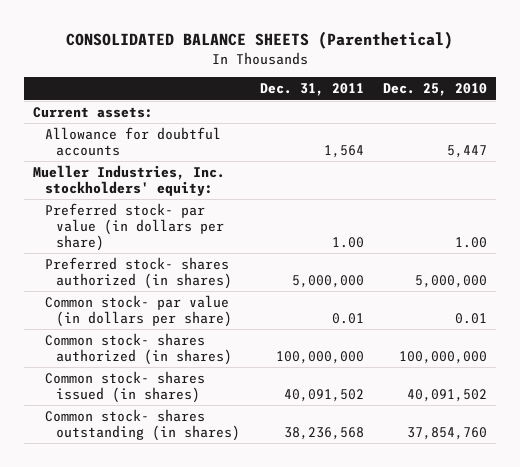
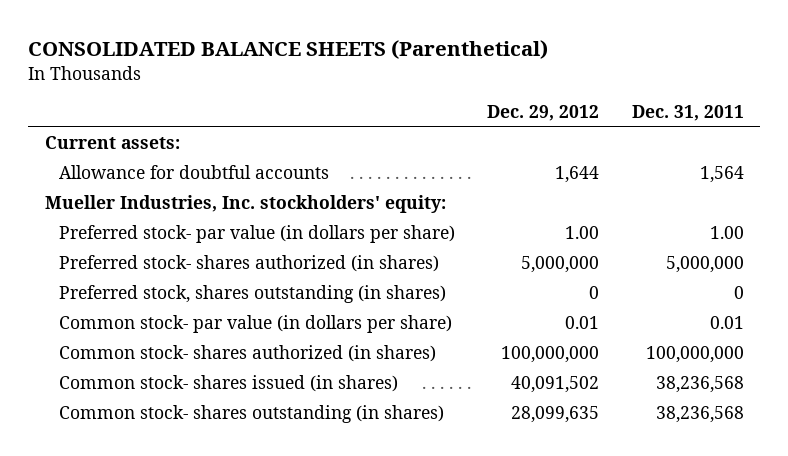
- | Dec. 31, 2011 | Dec. 25, 2010
+ | Dec. 29, 2012 | Dec. 31, 2011
+ Preferred stock, shares outstanding (in shares) | 0 | 0
- Common stock- shares issued (in shares) | 40,091,502 | 40,091,502
+ Common stock- shares issued (in shares) | 40,091,502 | 38,236,568

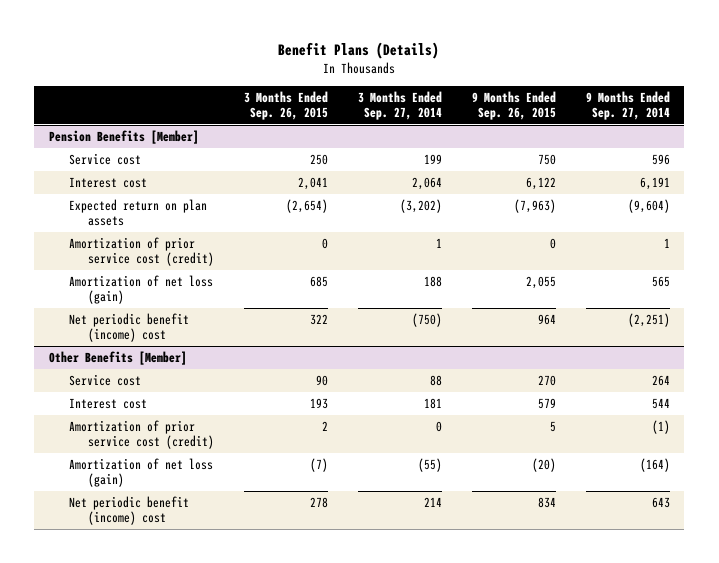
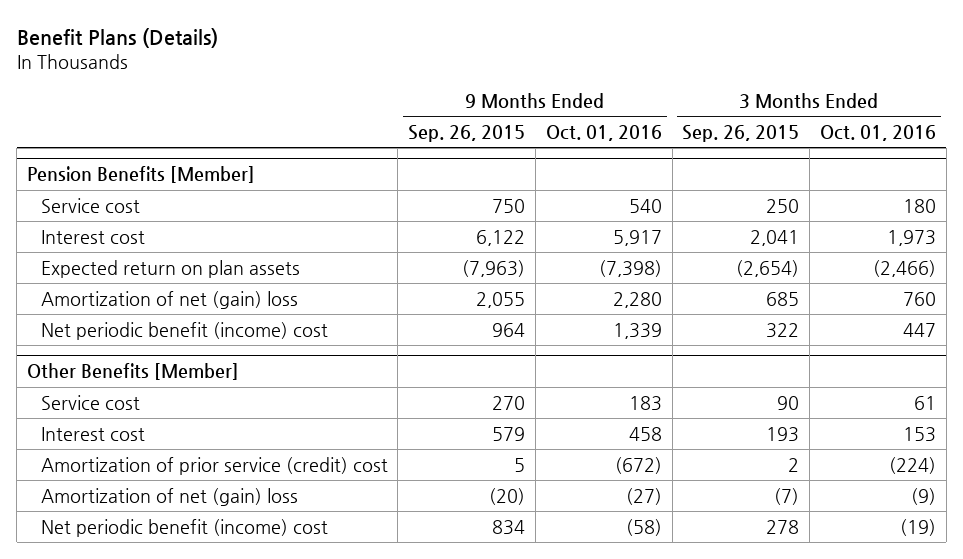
- | 3 Months Ended Sep. 26, 2015 | 3 Months Ended Sep. 27, 2014 | 9 Months Ended Sep. 26, 2015 | 9 Months Ended Sep. 27, 2014
+ | 9 Months Ended Sep. 26, 2015 | 9 Months Ended Oct. 01, 2016 | 3 Months Ended Sep. 26, 2015 | 3 Months Ended Oct. 01, 2016
@ Pension Benefits [Member]
- Amortization of prior service cost (credit) | 0 | 1 | 0 | 1
- Amortization of net loss (gain) | 685 | 188 | 2,055 | 565
+ Amortization of net (gain) loss | 2,055 | 2,280 | 685 | 760
@ Other Benefits [Member]
- Amortization of prior service cost (credit) | 2 | 0 | 5 | (1)
- Amortization of net loss (gain) | (7) | (55) | (20) | (164)
+ Amortization of prior service (credit) cost | 5 | (672) | 2 | (224)
+ Amortization of net (gain) loss | (20) | (27) | (7) | (9)

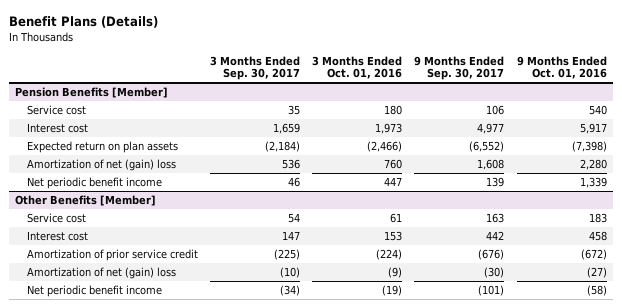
- | 9 Months Ended Sep. 26, 2015 | 9 Months Ended Oct. 01, 2016 | 3 Months Ended Sep. 26, 2015 | 3 Months Ended Oct. 01, 2016
+ | 3 Months Ended Sep. 30, 2017 | 3 Months Ended Oct. 01, 2016 | 9 Months Ended Sep. 30, 2017 | 9 Months Ended Oct. 01, 2016
@ Pension Benefits [Member]
- Net periodic benefit (income) cost | 964 | 1,339 | 322 | 447
+ Net periodic benefit income | 46 | 447 | 139 | 1,339
@ Other Benefits [Member]
- Amortization of prior service (credit) cost | 5 | (672) | 2 | (224)
+ Amortization of prior service credit | (225) | (224) | (676) | (672)
- Net periodic benefit (income) cost | 834 | (58) | 278 | (19)
+ Net periodic benefit income | (34) | (19) | (101) | (58)

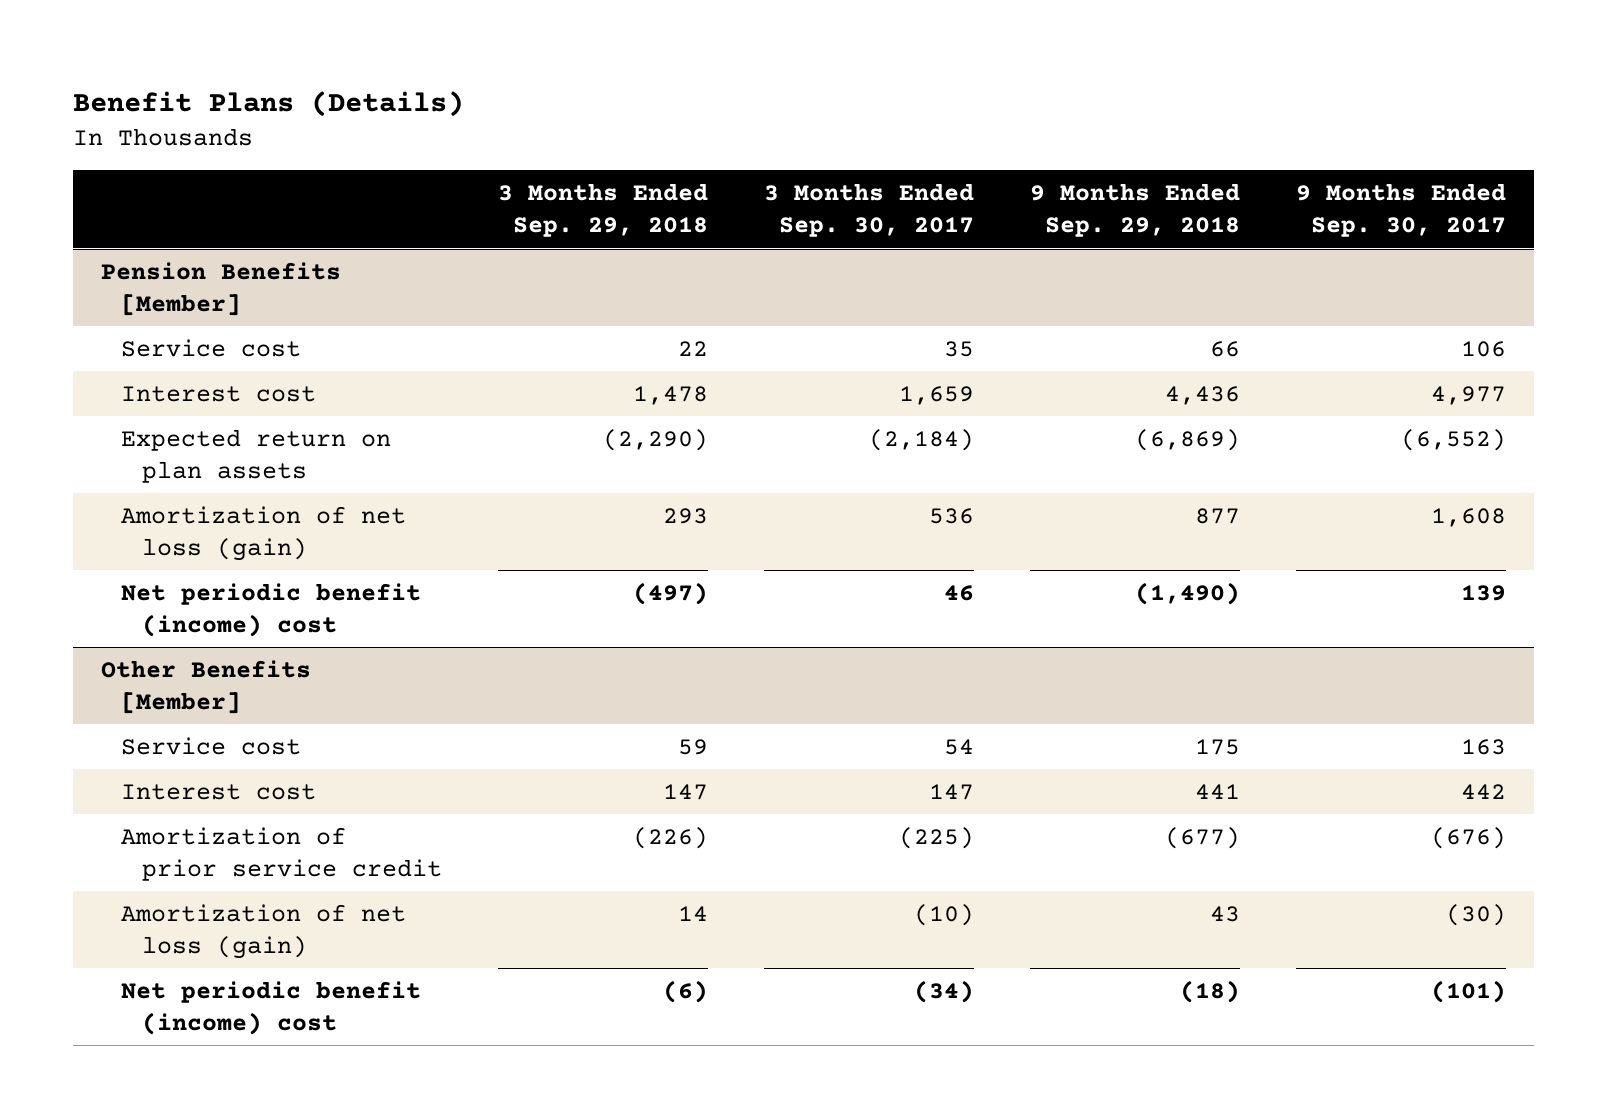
- | 3 Months Ended Sep. 30, 2017 | 3 Months Ended Oct. 01, 2016 | 9 Months Ended Sep. 30, 2017 | 9 Months Ended Oct. 01, 2016
+ | 3 Months Ended Sep. 29, 2018 | 3 Months Ended Sep. 30, 2017 | 9 Months Ended Sep. 29, 2018 | 9 Months Ended Sep. 30, 2017
@ Pension Benefits [Member]
- Amortization of net (gain) loss | 536 | 760 | 1,608 | 2,280
- Net periodic benefit income | 46 | 447 | 139 | 1,339
+ Amortization of net loss (gain) | 293 | 536 | 877 | 1,608
+ Net periodic benefit (income) cost | (497) | 46 | (1,490) | 139
@ Other Benefits [Member]
- Amortization of net (gain) loss | (10) | (9) | (30) | (27)
- Net periodic benefit income | (34) | (19) | (101) | (58)
+ Amortization of net loss (gain) | 14 | (10) | 43 | (30)
+ Net periodic benefit (income) cost | (6) | (34) | (18) | (101)

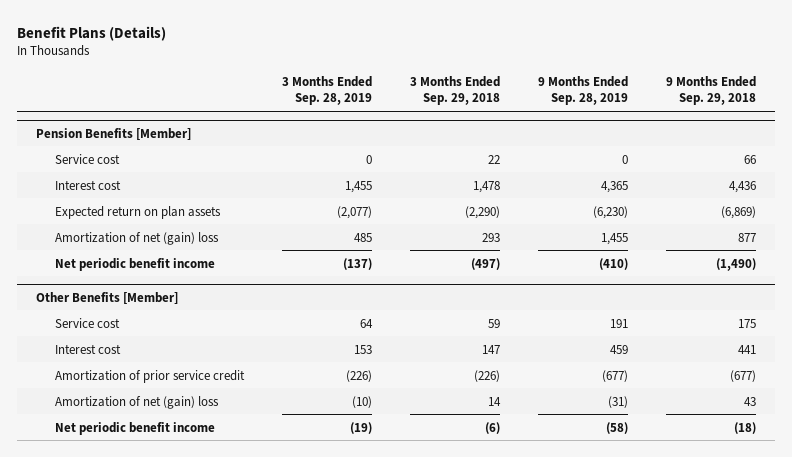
- | 3 Months Ended Sep. 29, 2018 | 3 Months Ended Sep. 30, 2017 | 9 Months Ended Sep. 29, 2018 | 9 Months Ended Sep. 30, 2017
+ | 3 Months Ended Sep. 28, 2019 | 3 Months Ended Sep. 29, 2018 | 9 Months Ended Sep. 28, 2019 | 9 Months Ended Sep. 29, 2018
@ Pension Benefits [Member]
- Amortization of net loss (gain) | 293 | 536 | 877 | 1,608
- Net periodic benefit (income) cost | (497) | 46 | (1,490) | 139
+ Amortization of net (gain) loss | 485 | 293 | 1,455 | 877
+ Net periodic benefit income | (137) | (497) | (410) | (1,490)
@ Other Benefits [Member]
- Amortization of net loss (gain) | 14 | (10) | 43 | (30)
- Net periodic benefit (income) cost | (6) | (34) | (18) | (101)
+ Amortization of net (gain) loss | (10) | 14 | (31) | 43
+ Net periodic benefit income | (19) | (6) | (58) | (18)

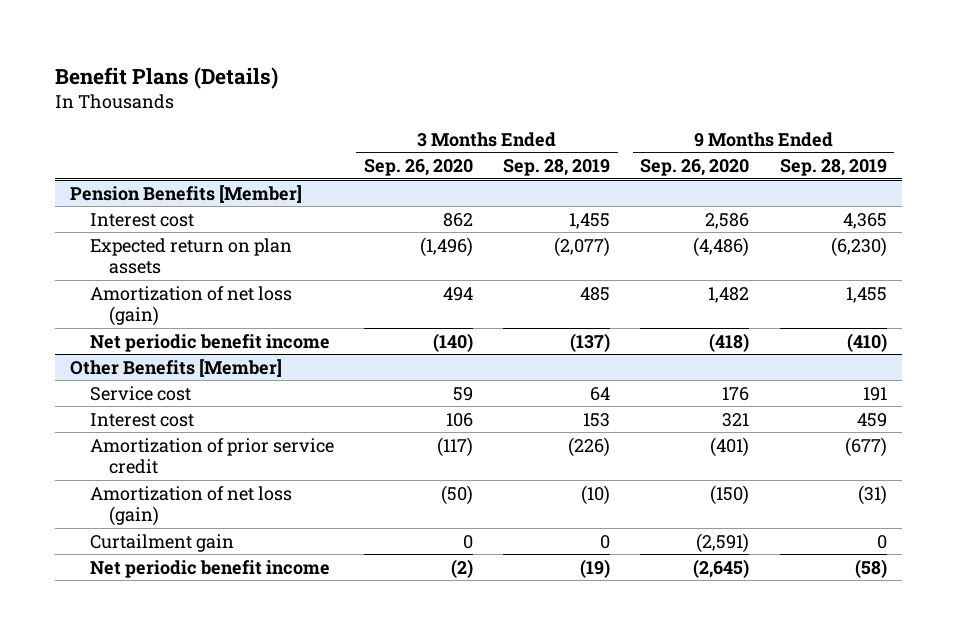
- | 3 Months Ended Sep. 28, 2019 | 3 Months Ended Sep. 29, 2018 | 9 Months Ended Sep. 28, 2019 | 9 Months Ended Sep. 29, 2018
+ | 3 Months Ended Sep. 26, 2020 | 3 Months Ended Sep. 28, 2019 | 9 Months Ended Sep. 26, 2020 | 9 Months Ended Sep. 28, 2019
@ Pension Benefits [Member]
- Service cost | 0 | 22 | 0 | 66
- Amortization of net (gain) loss | 485 | 293 | 1,455 | 877
+ Amortization of net loss (gain) | 494 | 485 | 1,482 | 1,455
@ Other Benefits [Member]
- Amortization of net (gain) loss | (10) | 14 | (31) | 43
+ Amortization of net loss (gain) | (50) | (10) | (150) | (31)
+ Curtailment gain | 0 | 0 | (2,591) | 0

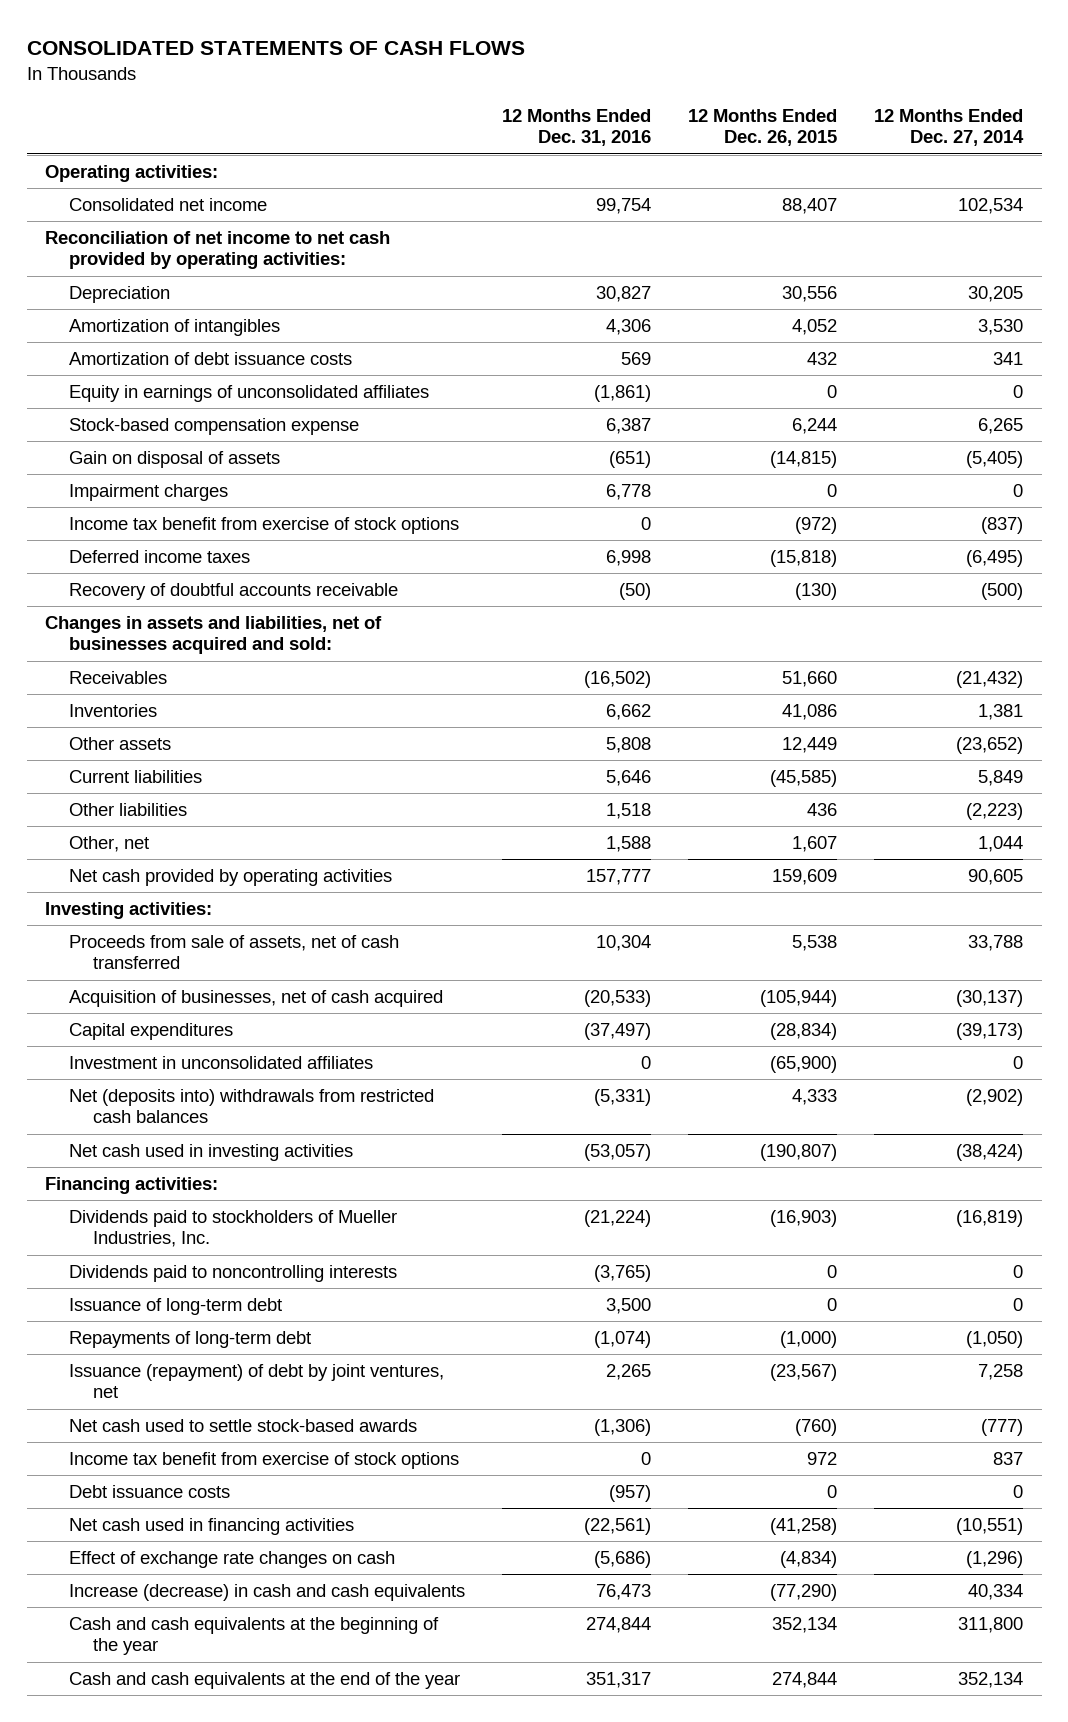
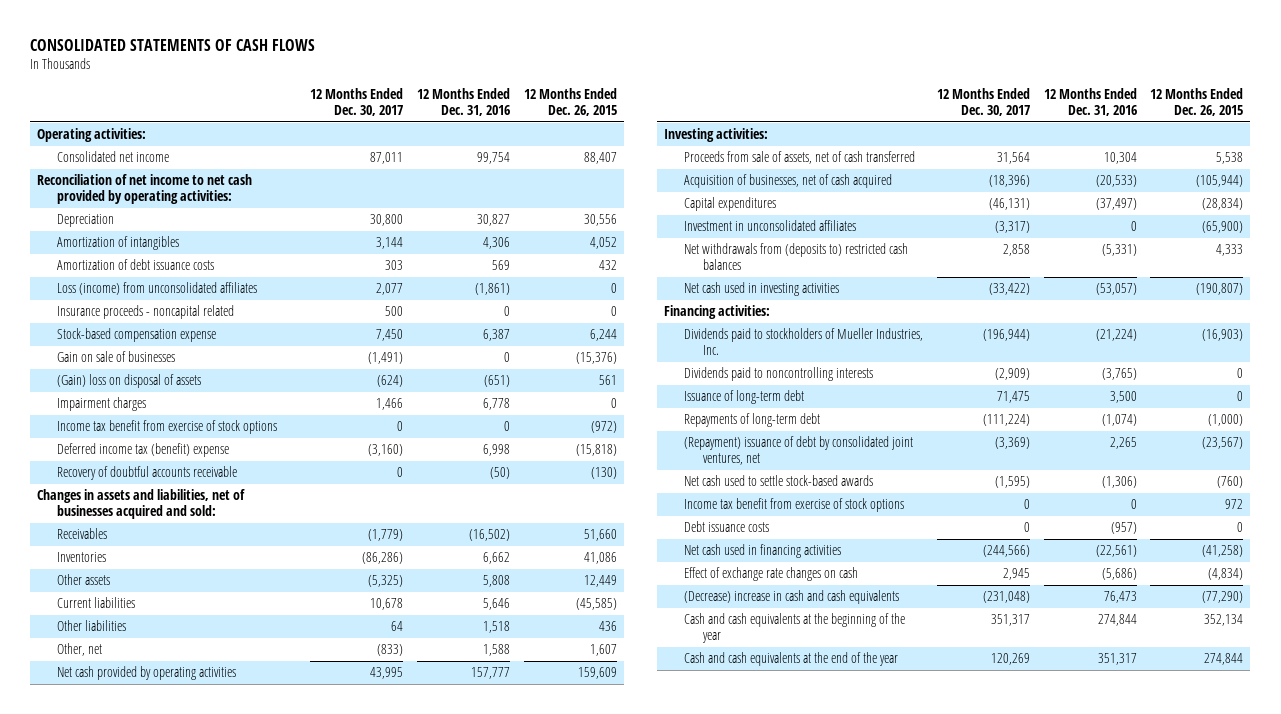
- | 12 Months Ended Dec. 31, 2016 | 12 Months Ended Dec. 26, 2015 | 12 Months Ended Dec. 27, 2014
+ | 12 Months Ended Dec. 30, 2017 | 12 Months Ended Dec. 31, 2016 | 12 Months Ended Dec. 26, 2015
- Equity in earnings of unconsolidated affiliates | (1,861) | 0 | 0
+ Loss (income) from unconsolidated affiliates | 2,077 | (1,861) | 0
+ Insurance proceeds - noncapital related | 500 | 0 | 0
- Gain on disposal of assets | (651) | (14,815) | (5,405)
+ Gain on sale of businesses | (1,491) | 0 | (15,376)
+ (Gain) loss on disposal of assets | (624) | (651) | 561
- Deferred income taxes | 6,998 | (15,818) | (6,495)
+ Deferred income tax (benefit) expense | (3,160) | 6,998 | (15,818)
- Net (deposits into) withdrawals from restricted cash balances | (5,331) | 4,333 | (2,902)
+ Net withdrawals from (deposits to) restricted cash balances | 2,858 | (5,331) | 4,333
- Issuance (repayment) of debt by joint ventures, net | 2,265 | (23,567) | 7,258
+ (Repayment) issuance of debt by consolidated joint ventures, net | (3,369) | 2,265 | (23,567)
- Increase (decrease) in cash and cash equivalents | 76,473 | (77,290) | 40,334
+ (Decrease) increase in cash and cash equivalents | (231,048) | 76,473 | (77,290)

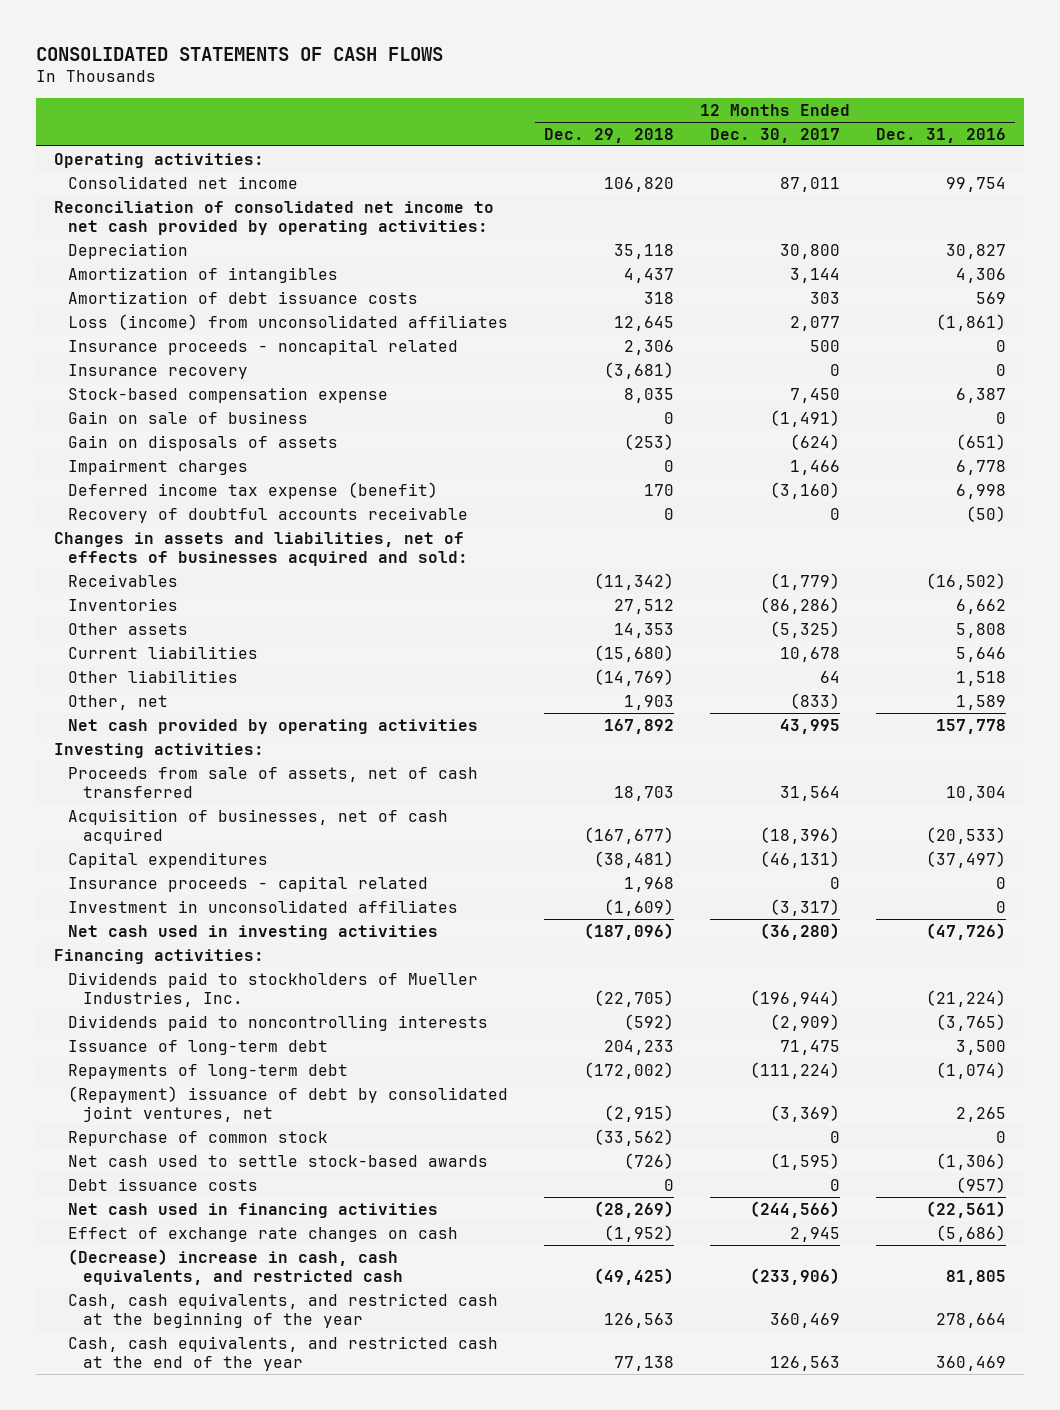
- | 12 Months Ended Dec. 30, 2017 | 12 Months Ended Dec. 31, 2016 | 12 Months Ended Dec. 26, 2015
+ | 12 Months Ended Dec. 29, 2018 | 12 Months Ended Dec. 30, 2017 | 12 Months Ended Dec. 31, 2016
- Reconciliation of net income to net cash provided by operating activities:
+ Reconciliation of consolidated net income to net cash provided by operating activities:
+ Insurance recovery | (3,681) | 0 | 0
- Gain on sale of businesses | (1,491) | 0 | (15,376)
- (Gain) loss on disposal of assets | (624) | (651) | 561
+ Gain on sale of business | 0 | (1,491) | 0
+ Gain on disposals of assets | (253) | (624) | (651)
- Income tax benefit from exercise of stock options | 0 | 0 | (972)
- Deferred income tax (benefit) expense | (3,160) | 6,998 | (15,818)
+ Deferred income tax expense (benefit) | 170 | (3,160) | 6,998
- Changes in assets and liabilities, net of businesses acquired and sold:
+ Changes in assets and liabilities, net of effects of businesses acquired and sold:
- Other, net | (833) | 1,588 | 1,607
- Net cash provided by operating activities | 43,995 | 157,777 | 159,609
+ Other, net | 1,903 | (833) | 1,589
+ Net cash provided by operating activities | 167,892 | 43,995 | 157,778
+ Insurance proceeds - capital related | 1,968 | 0 | 0
- Net withdrawals from (deposits to) restricted cash balances | 2,858 | (5,331) | 4,333
- Net cash used in investing activities | (33,422) | (53,057) | (190,807)
+ Net cash used in investing activities | (187,096) | (36,280) | (47,726)
+ Repurchase of common stock | (33,562) | 0 | 0
- Income tax benefit from exercise of stock options | 0 | 0 | 972
- (Decrease) increase in cash and cash equivalents | (231,048) | 76,473 | (77,290)
- Cash and cash equivalents at the beginning of the year | 351,317 | 274,844 | 352,134
- Cash and cash equivalents at the end of the year | 120,269 | 351,317 | 274,844
+ (Decrease) increase in cash, cash equivalents, and restricted cash | (49,425) | (233,906) | 81,805
+ Cash, cash equivalents, and restricted cash at the beginning of the year | 126,563 | 360,469 | 278,664
+ Cash, cash equivalents, and restricted cash at the end of the year | 77,138 | 126,563 | 360,469

